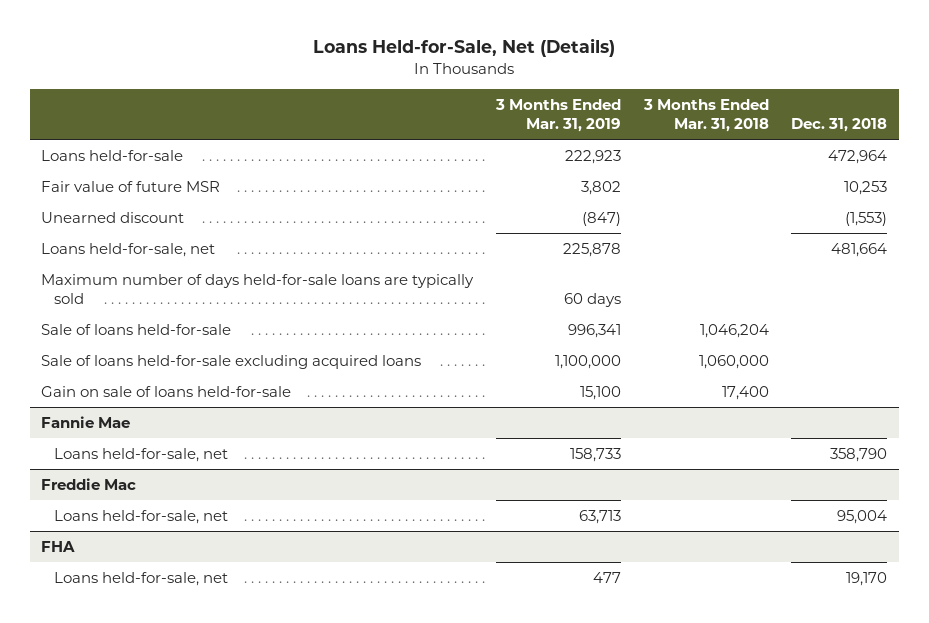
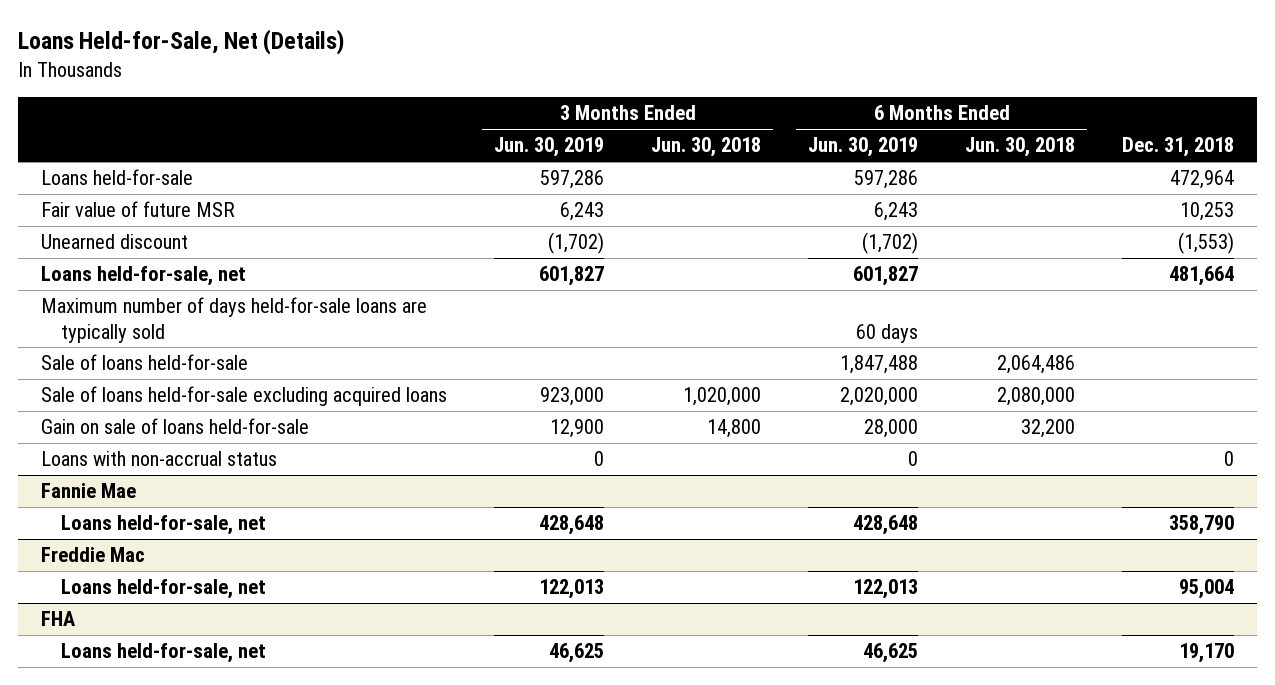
- | 3 Months Ended Mar. 31, 2019 | 3 Months Ended Mar. 31, 2018 | Dec. 31, 2018
+ | 3 Months Ended Jun. 30, 2019 | 3 Months Ended Jun. 30, 2018 | 6 Months Ended Jun. 30, 2019 | 6 Months Ended Jun. 30, 2018 | Dec. 31, 2018
+ Loans with non-accrual status | 0 | | 0 | | 0

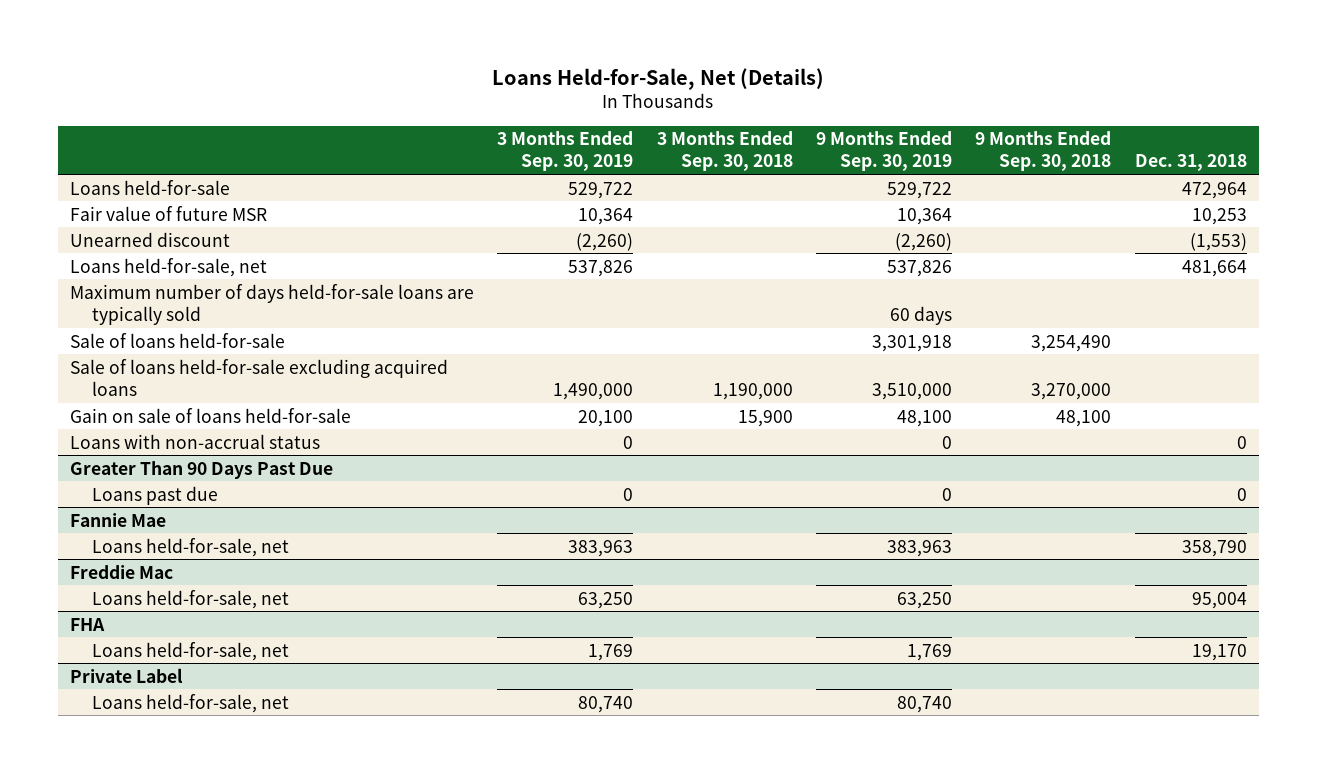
- | 3 Months Ended Jun. 30, 2019 | 3 Months Ended Jun. 30, 2018 | 6 Months Ended Jun. 30, 2019 | 6 Months Ended Jun. 30, 2018 | Dec. 31, 2018
+ | 3 Months Ended Sep. 30, 2019 | 3 Months Ended Sep. 30, 2018 | 9 Months Ended Sep. 30, 2019 | 9 Months Ended Sep. 30, 2018 | Dec. 31, 2018
+ Greater Than 90 Days Past Due
+ Loans past due | 0 | | 0 | | 0
+ Private Label
+ Loans held-for-sale, net | 80,740 | | 80,740 | |

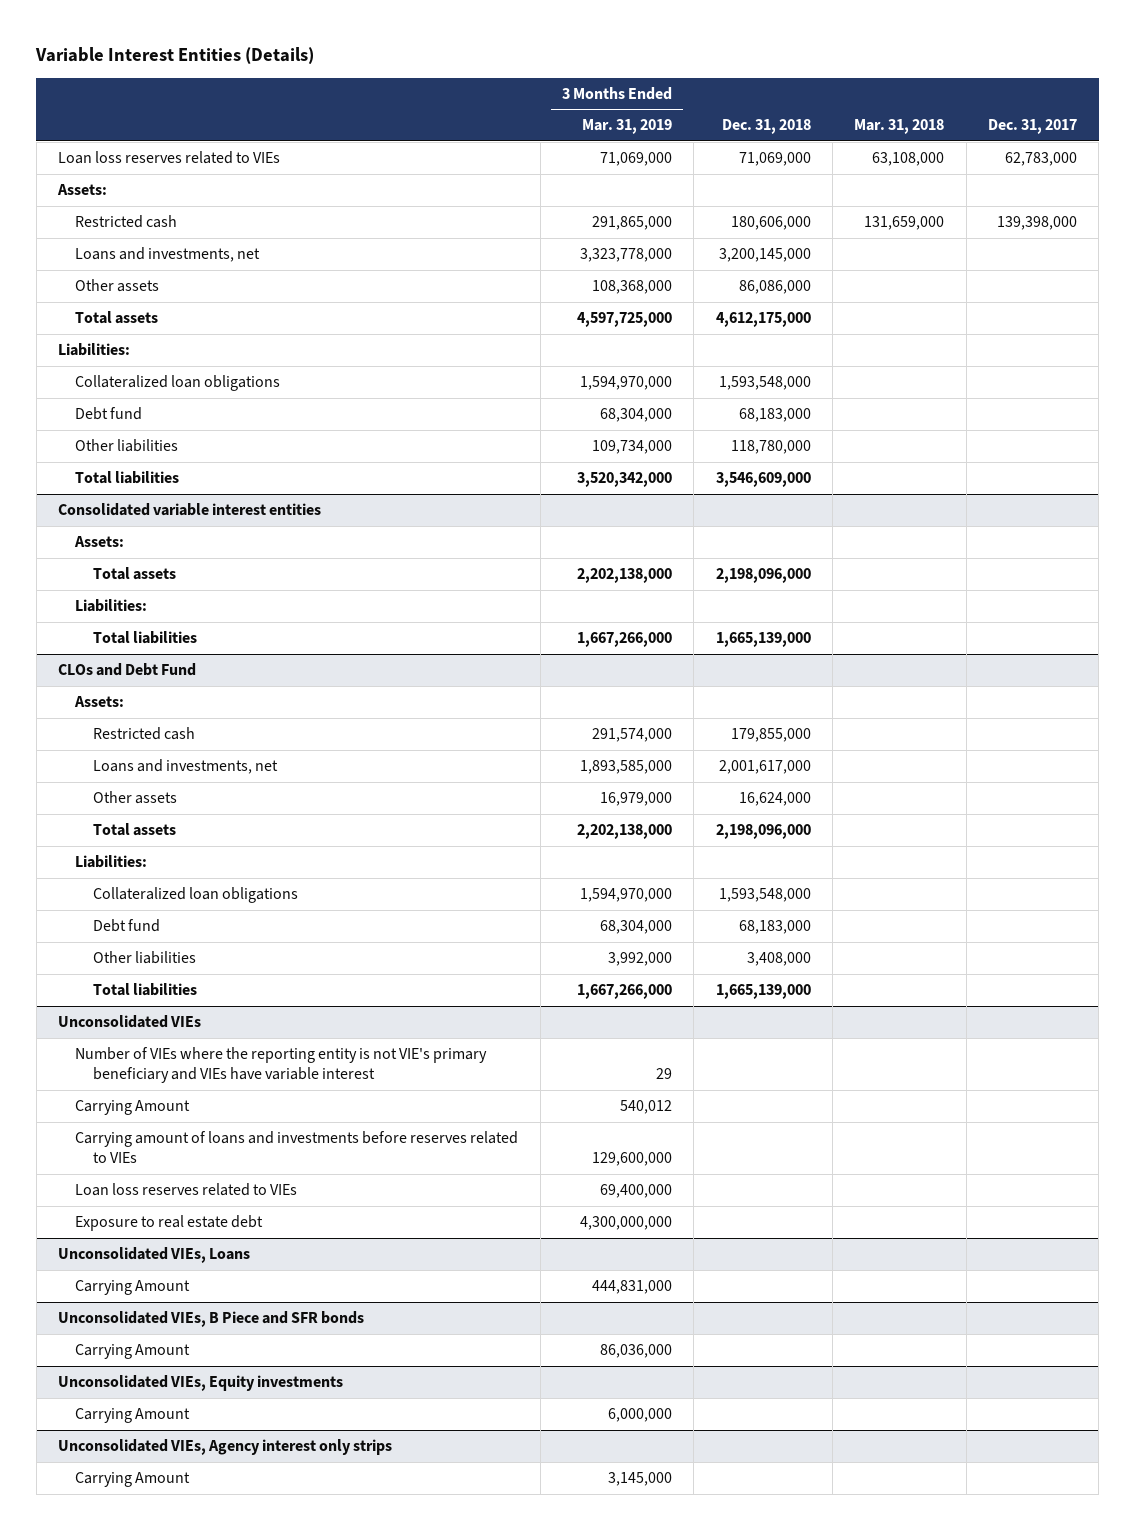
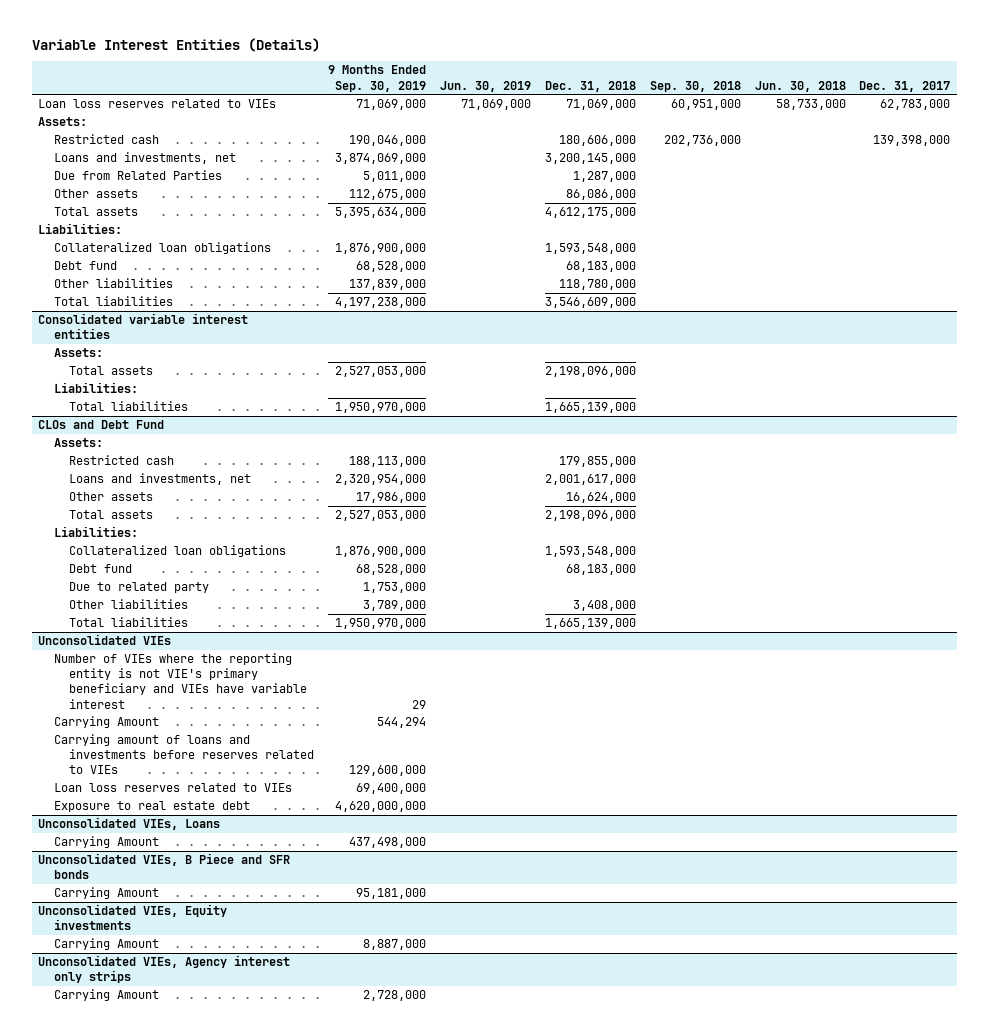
- | 3 Months Ended Mar. 31, 2019 | Dec. 31, 2018 | Mar. 31, 2018 | Dec. 31, 2017
+ | 9 Months Ended Sep. 30, 2019 | Jun. 30, 2019 | Dec. 31, 2018 | Sep. 30, 2018 | Jun. 30, 2018 | Dec. 31, 2017
+ Due from Related Parties | 5,011,000 | | 1,287,000 | | |
@ CLOs and Debt Fund
+ Due to related party | 1,753,000 | | | | |

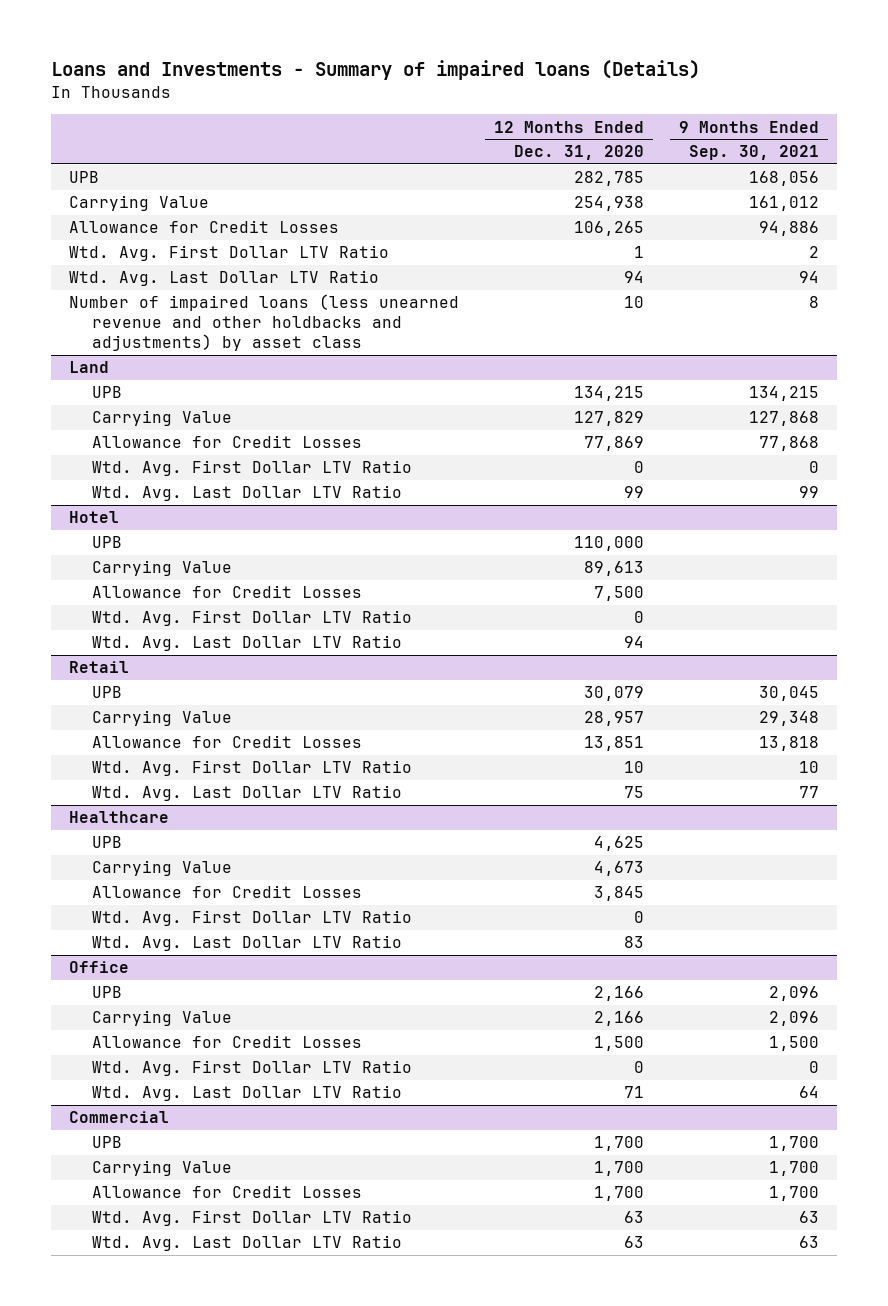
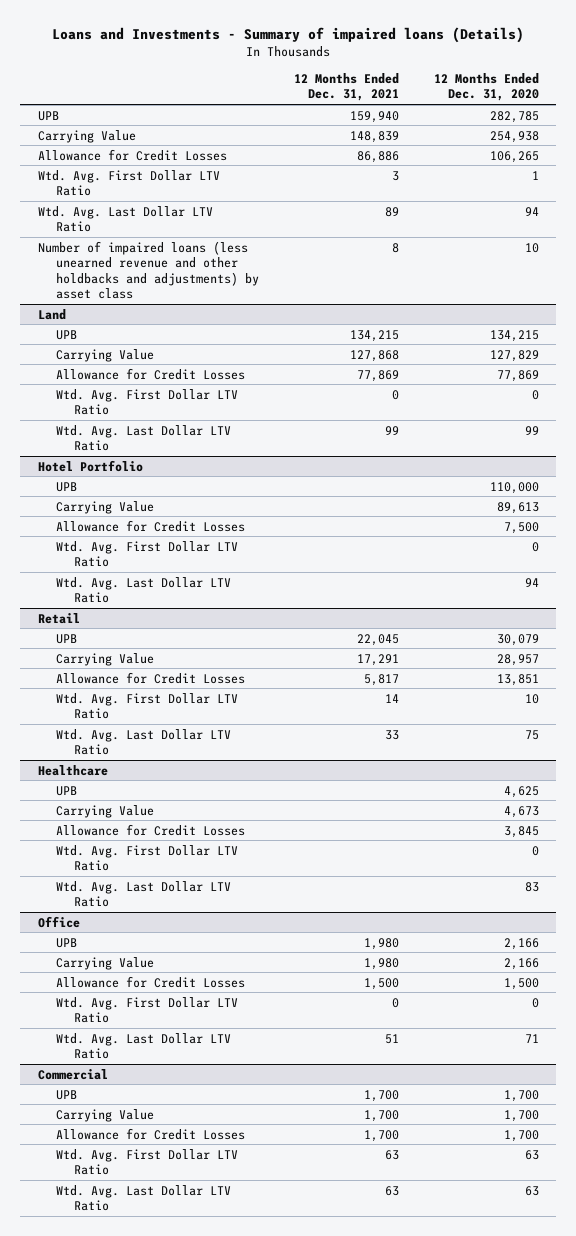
- | 12 Months Ended Dec. 31, 2020 | 9 Months Ended Sep. 30, 2021
+ | 12 Months Ended Dec. 31, 2021 | 12 Months Ended Dec. 31, 2020
- Hotel
+ Hotel Portfolio

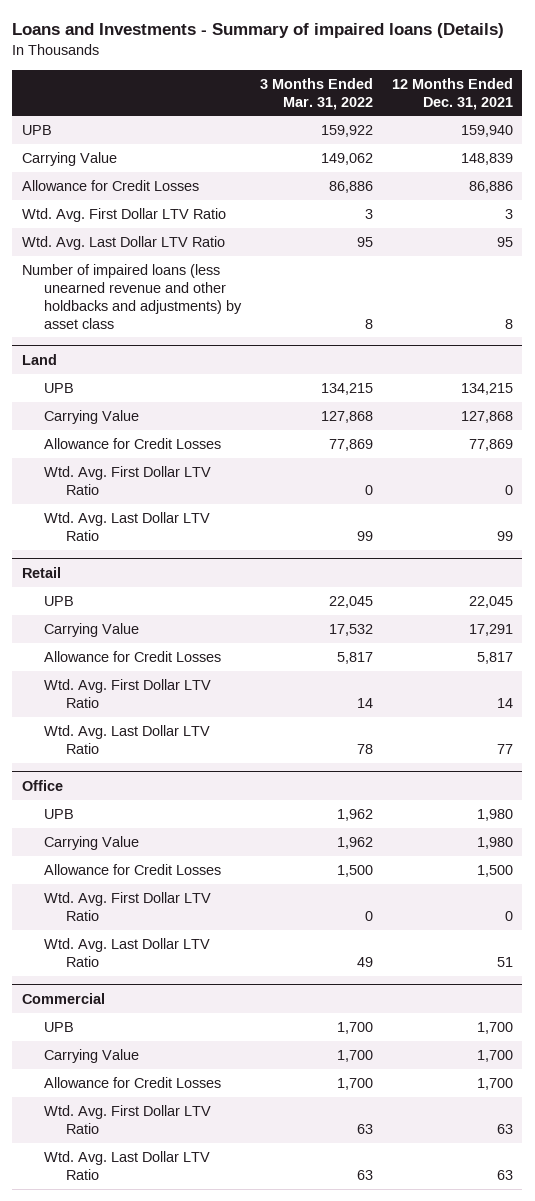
- | 12 Months Ended Dec. 31, 2021 | 12 Months Ended Dec. 31, 2020
+ | 3 Months Ended Mar. 31, 2022 | 12 Months Ended Dec. 31, 2021
- Wtd. Avg. Last Dollar LTV Ratio | 89 | 94
+ Wtd. Avg. Last Dollar LTV Ratio | 95 | 95
- Hotel Portfolio
- UPB | | 110,000
- Carrying Value | | 89,613
- Allowance for Credit Losses | | 7,500
- Wtd. Avg. First Dollar LTV Ratio | | 0
- Wtd. Avg. Last Dollar LTV Ratio | | 94
@ Retail
- Wtd. Avg. Last Dollar LTV Ratio | 33 | 75
- Healthcare
- UPB | | 4,625
- Carrying Value | | 4,673
- Allowance for Credit Losses | | 3,845
- Wtd. Avg. First Dollar LTV Ratio | | 0
- Wtd. Avg. Last Dollar LTV Ratio | | 83
@ Retail
+ Wtd. Avg. Last Dollar LTV Ratio | 78 | 77

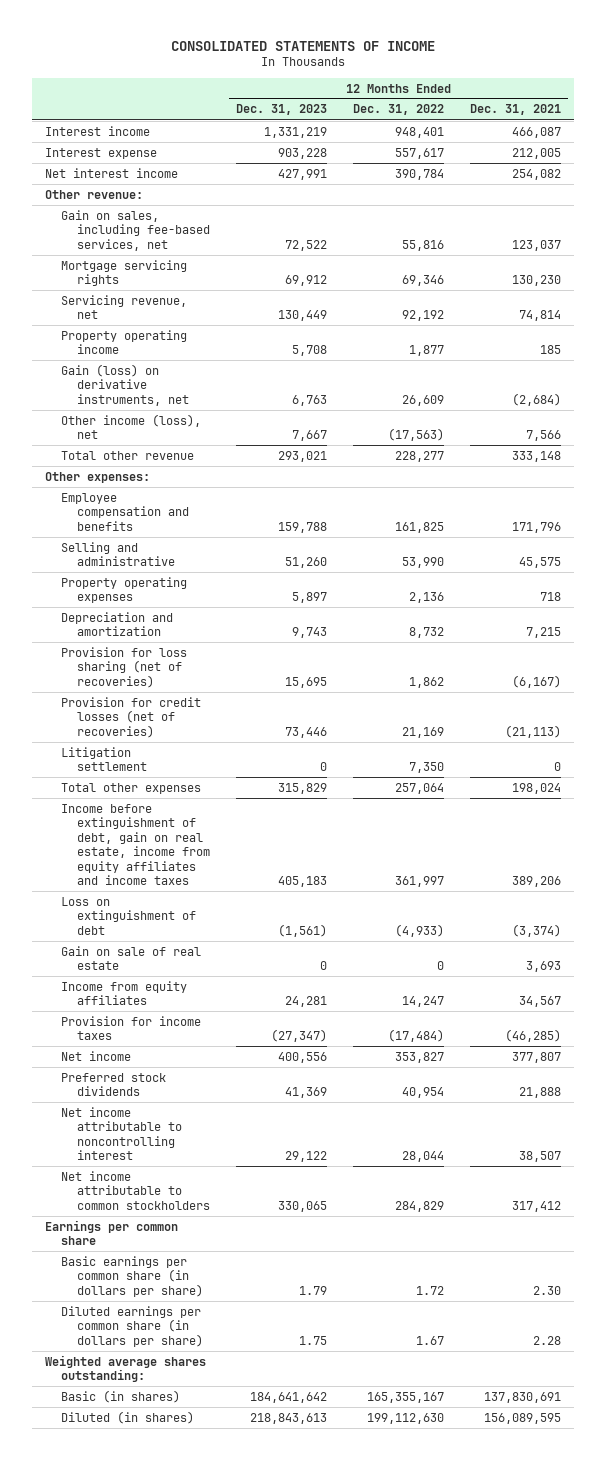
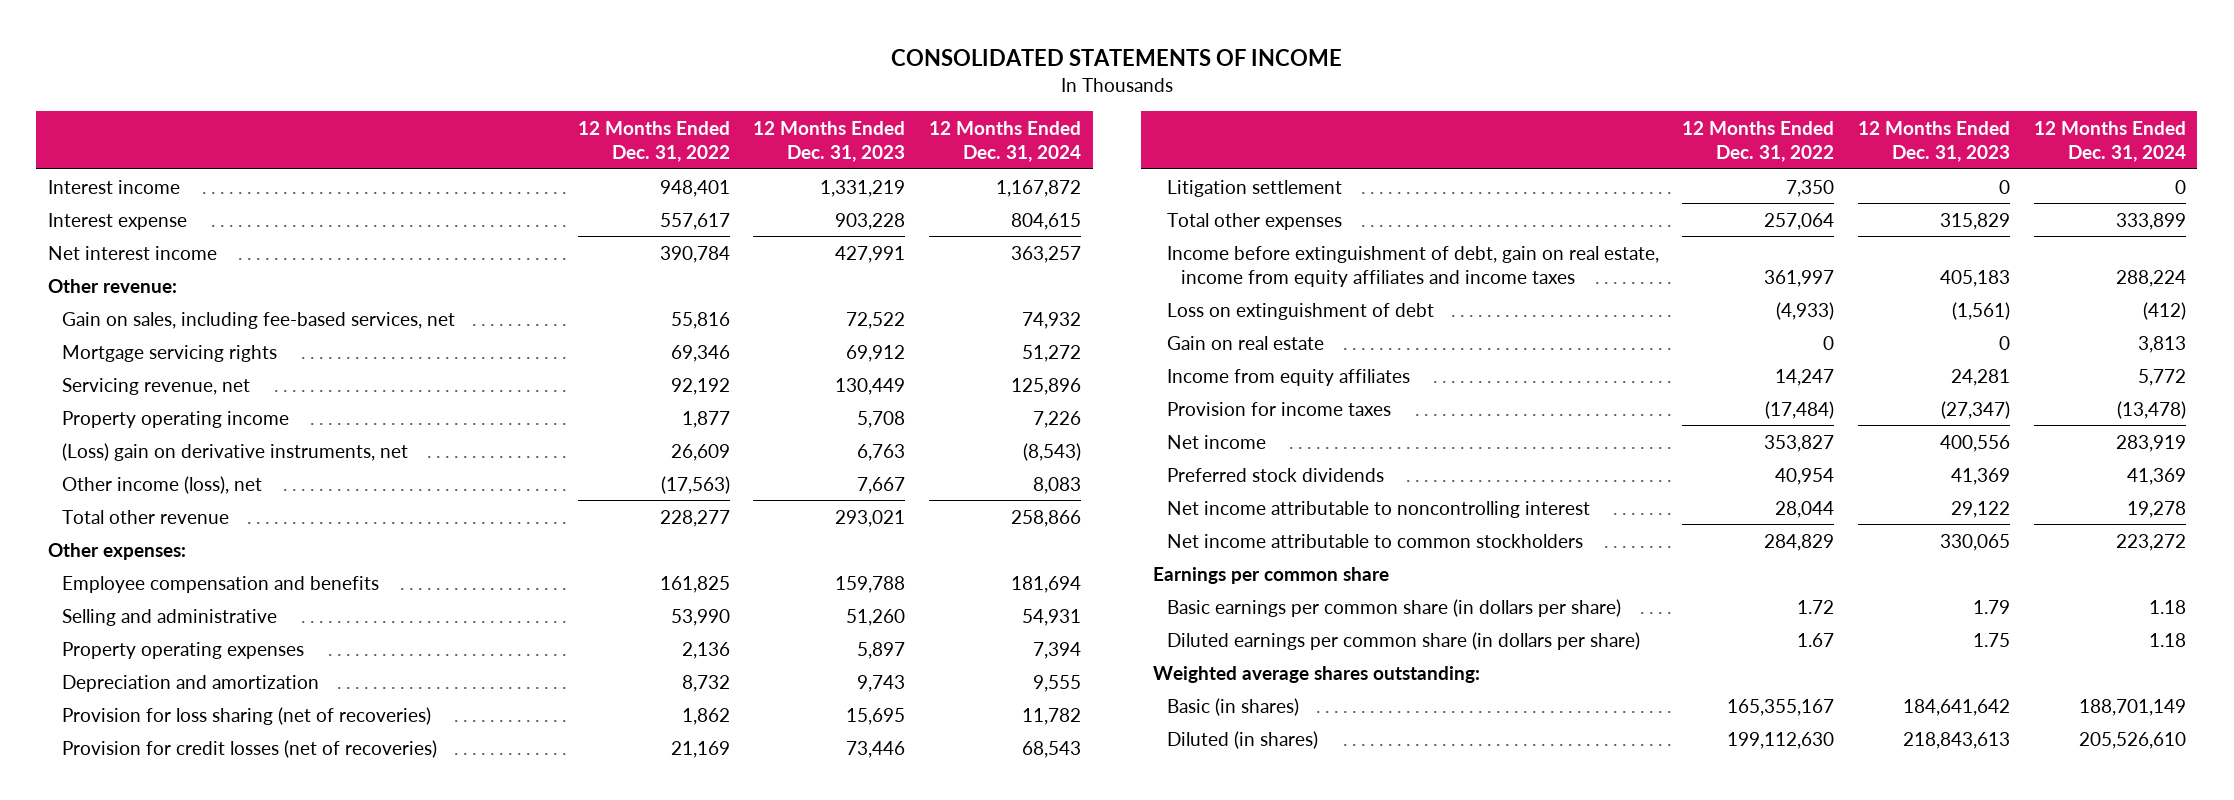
- | 12 Months Ended Dec. 31, 2023 | 12 Months Ended Dec. 31, 2022 | 12 Months Ended Dec. 31, 2021
+ | 12 Months Ended Dec. 31, 2022 | 12 Months Ended Dec. 31, 2023 | 12 Months Ended Dec. 31, 2024
- Gain (loss) on derivative instruments, net | 6,763 | 26,609 | (2,684)
+ (Loss) gain on derivative instruments, net | 26,609 | 6,763 | (8,543)
- Gain on sale of real estate | 0 | 0 | 3,693
+ Gain on real estate | 0 | 0 | 3,813

